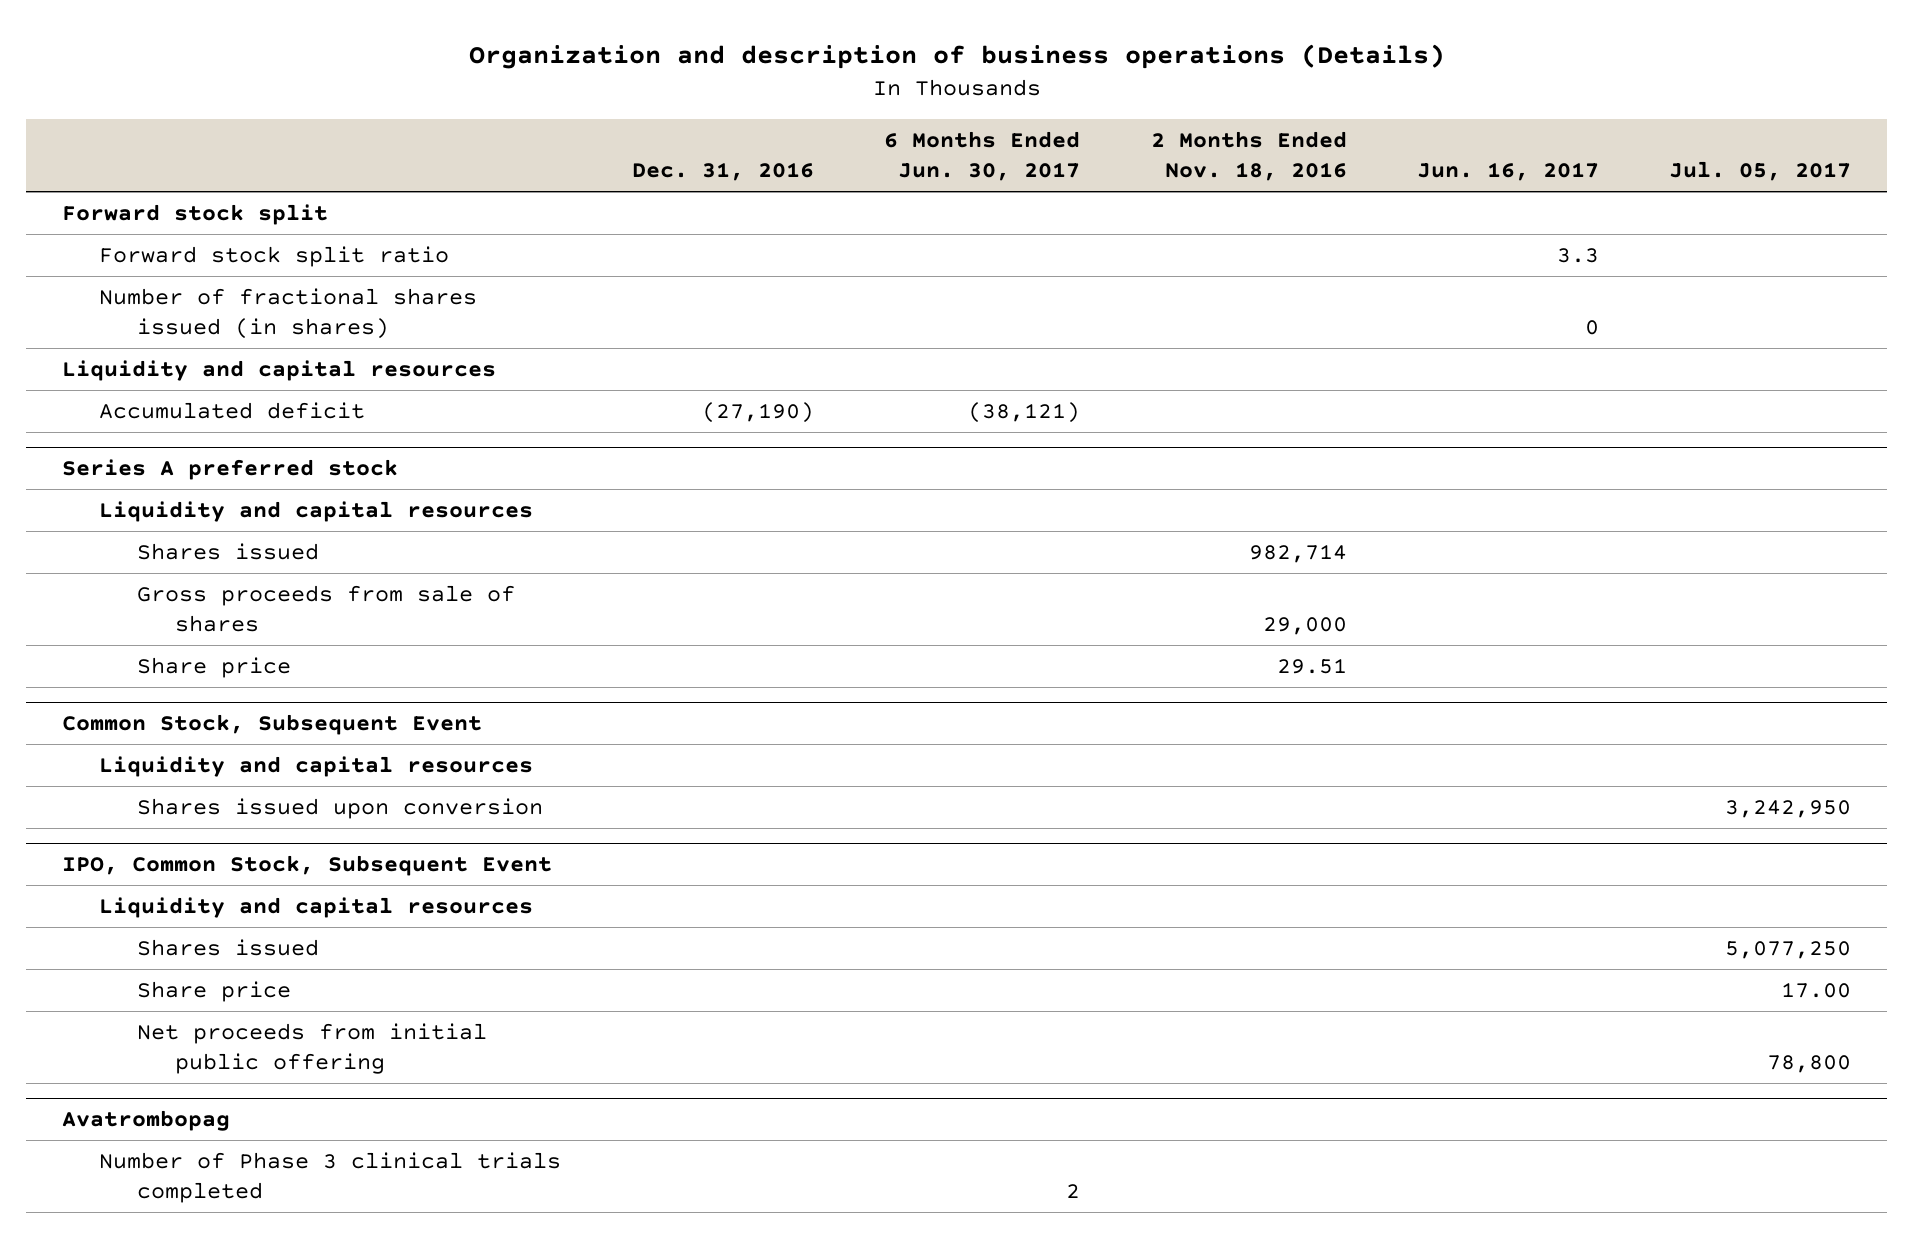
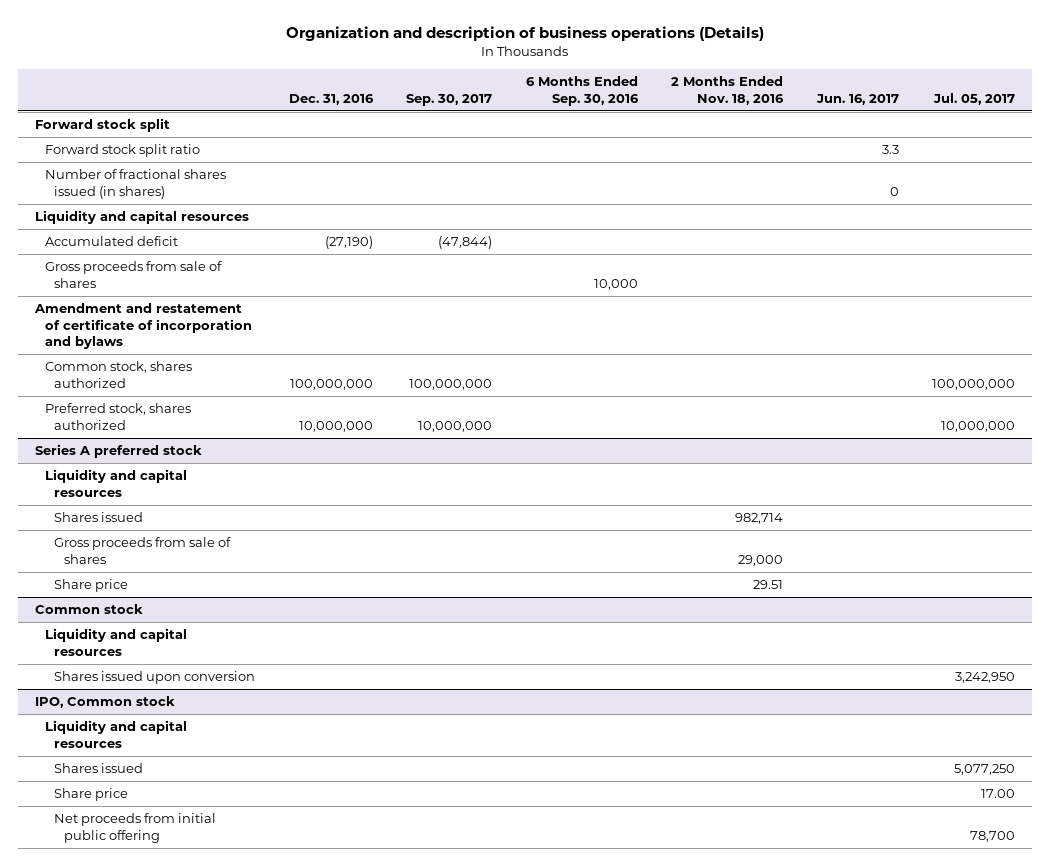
- | Dec. 31, 2016 | 6 Months Ended Jun. 30, 2017 | 2 Months Ended Nov. 18, 2016 | Jun. 16, 2017 | Jul. 05, 2017
+ | Dec. 31, 2016 | Sep. 30, 2017 | 6 Months Ended Sep. 30, 2016 | 2 Months Ended Nov. 18, 2016 | Jun. 16, 2017 | Jul. 05, 2017
+ Gross proceeds from sale of shares | | | 10,000 | | |
+ Amendment and restatement of certificate of incorporation and bylaws
+ Common stock, shares authorized | 100,000,000 | 100,000,000 | | | | 100,000,000
+ Preferred stock, shares authorized | 10,000,000 | 10,000,000 | | | | 10,000,000
- Common Stock, Subsequent Event
+ Common stock
- IPO, Common Stock, Subsequent Event
+ IPO, Common stock
- Net proceeds from initial public offering | | | | | 78,800
- Avatrombopag
- Number of Phase 3 clinical trials completed | | 2 | | |
+ Net proceeds from initial public offering | | | | | | 78,700

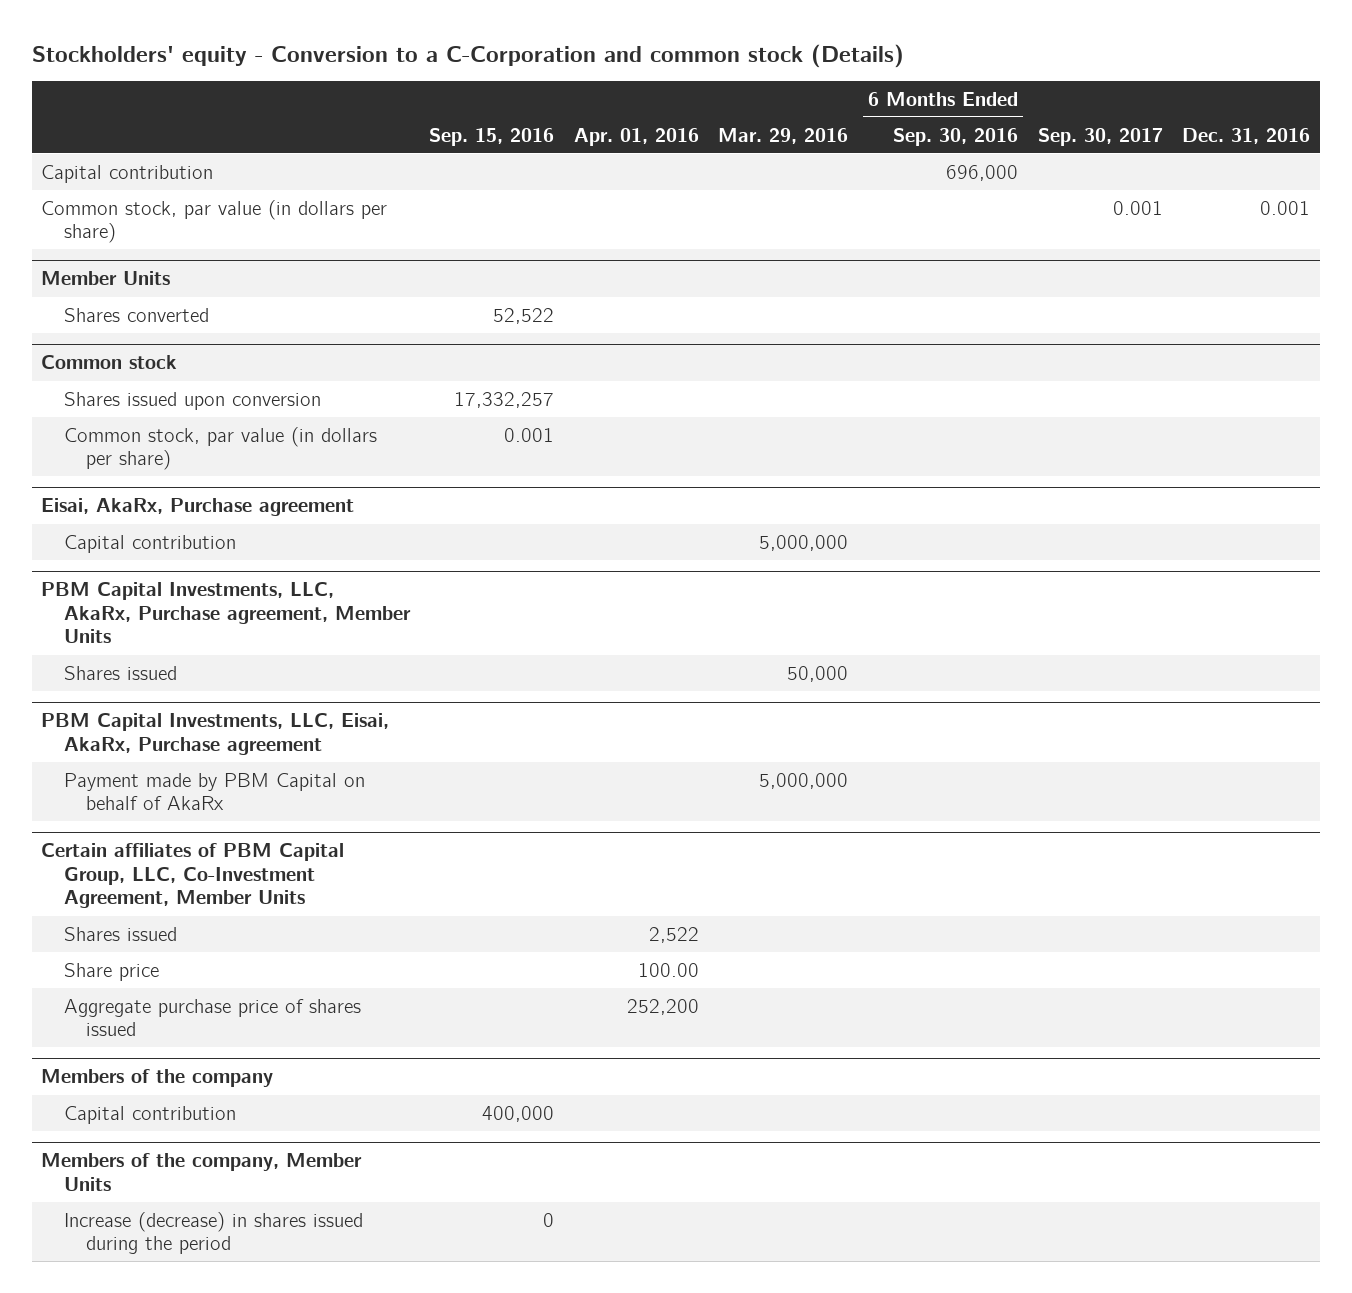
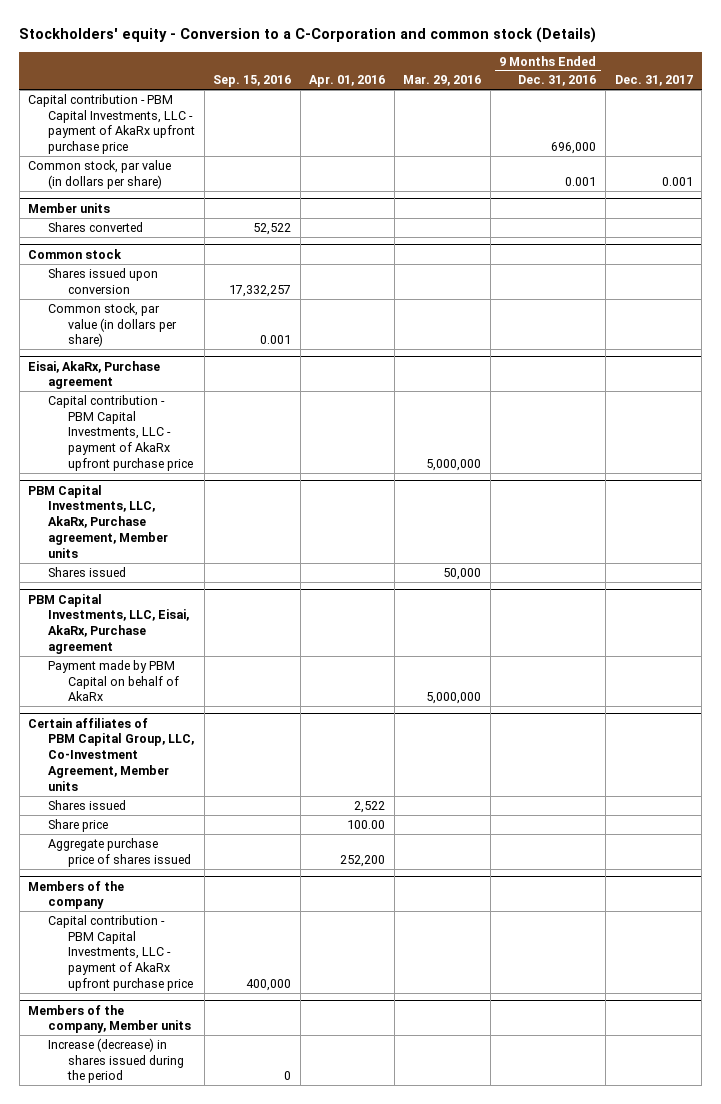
- | Sep. 15, 2016 | Apr. 01, 2016 | Mar. 29, 2016 | 6 Months Ended Sep. 30, 2016 | Sep. 30, 2017 | Dec. 31, 2016
+ | Sep. 15, 2016 | Apr. 01, 2016 | Mar. 29, 2016 | 9 Months Ended Dec. 31, 2016 | Dec. 31, 2017
- Capital contribution | | | | 696,000 | |
+ Capital contribution - PBM Capital Investments, LLC - payment of AkaRx upfront purchase price | | | | 696,000 |
- Member Units
+ Member units
@ Eisai, AkaRx, Purchase agreement
- Capital contribution | | | 5,000,000 | | |
- PBM Capital Investments, LLC, AkaRx, Purchase agreement, Member Units
@ Eisai, AkaRx, Purchase agreement
+ Capital contribution - PBM Capital Investments, LLC - payment of AkaRx upfront purchase price | | | 5,000,000 | |
+ PBM Capital Investments, LLC, AkaRx, Purchase agreement, Member units
- Certain affiliates of PBM Capital Group, LLC, Co-Investment Agreement, Member Units
+ Certain affiliates of PBM Capital Group, LLC, Co-Investment Agreement, Member units
@ Members of the company
- Capital contribution | 400,000 | | | | |
- Members of the company, Member Units
@ Members of the company
+ Capital contribution - PBM Capital Investments, LLC - payment of AkaRx upfront purchase price | 400,000 | | | |
+ Members of the company, Member units

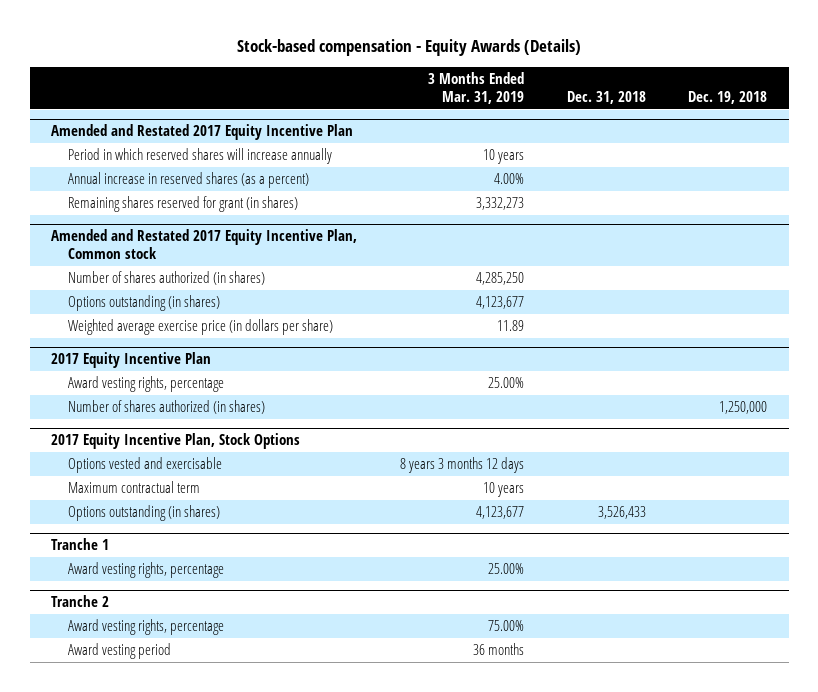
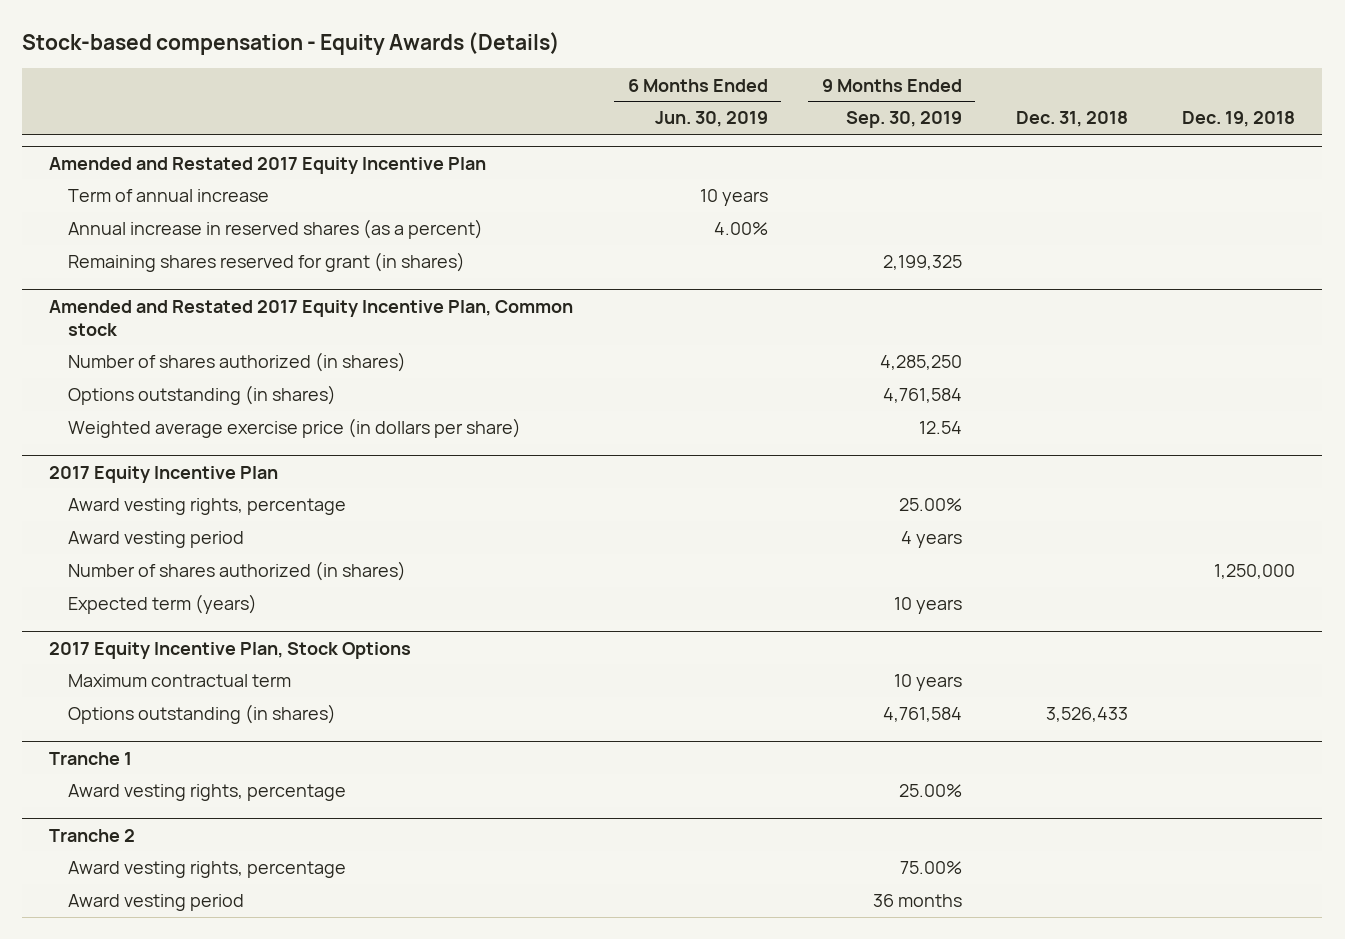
- | 3 Months Ended Mar. 31, 2019 | Dec. 31, 2018 | Dec. 19, 2018
+ | 6 Months Ended Jun. 30, 2019 | 9 Months Ended Sep. 30, 2019 | Dec. 31, 2018 | Dec. 19, 2018
@ Amended and Restated 2017 Equity Incentive Plan
- Period in which reserved shares will increase annually | 10 years | |
+ Term of annual increase | 10 years | | |
@ 2017 Equity Incentive Plan
+ Award vesting period | | 4 years | |
+ Expected term (years) | | 10 years | |
@ 2017 Equity Incentive Plan, Stock Options
- Options vested and exercisable | 8 years 3 months 12 days | |

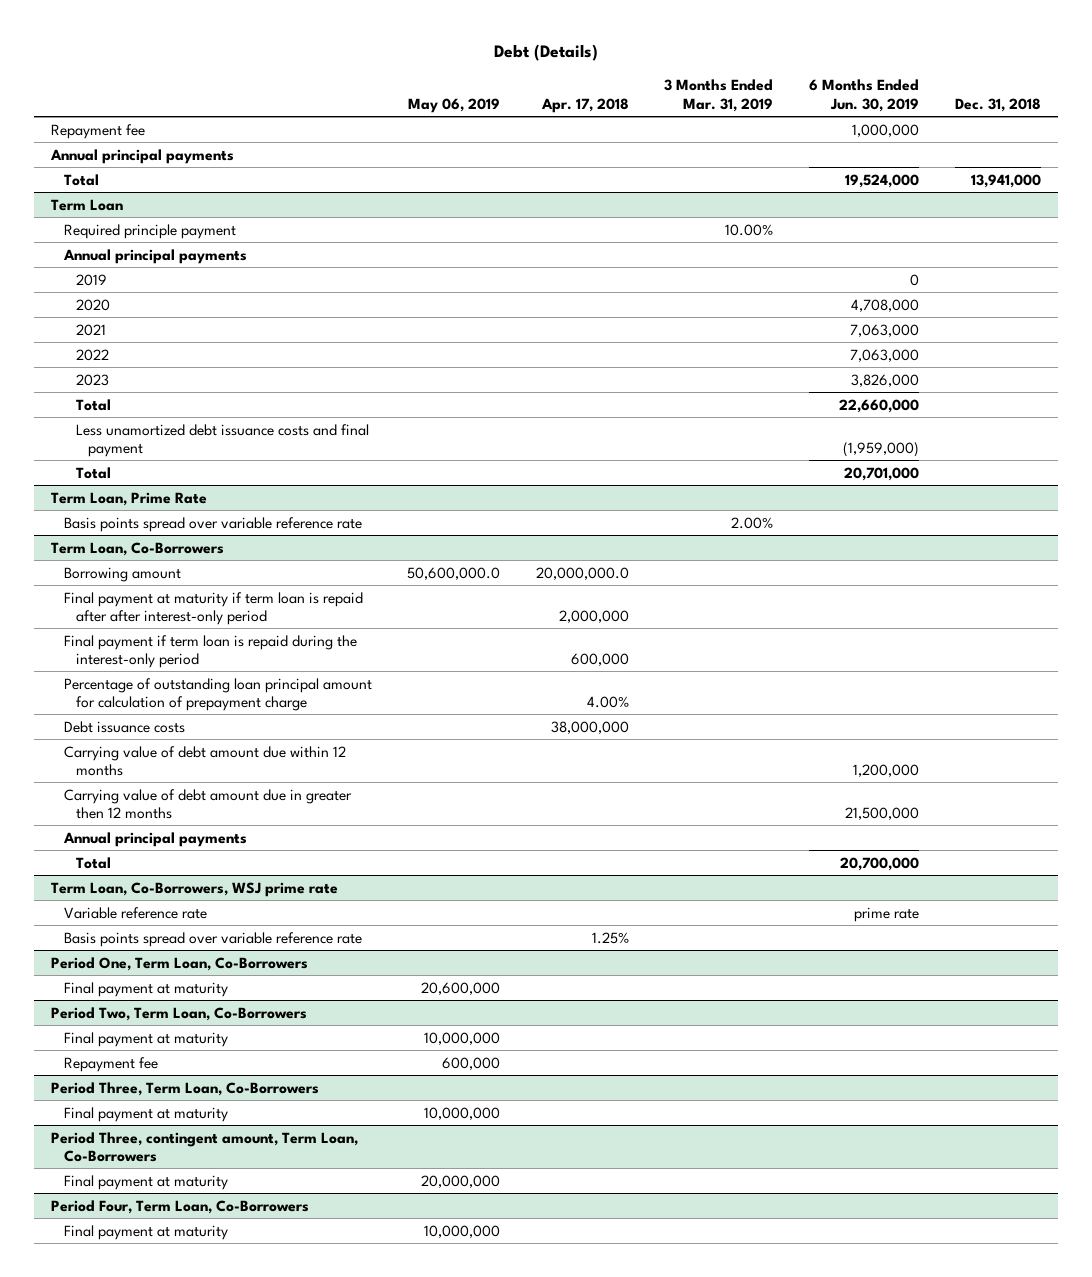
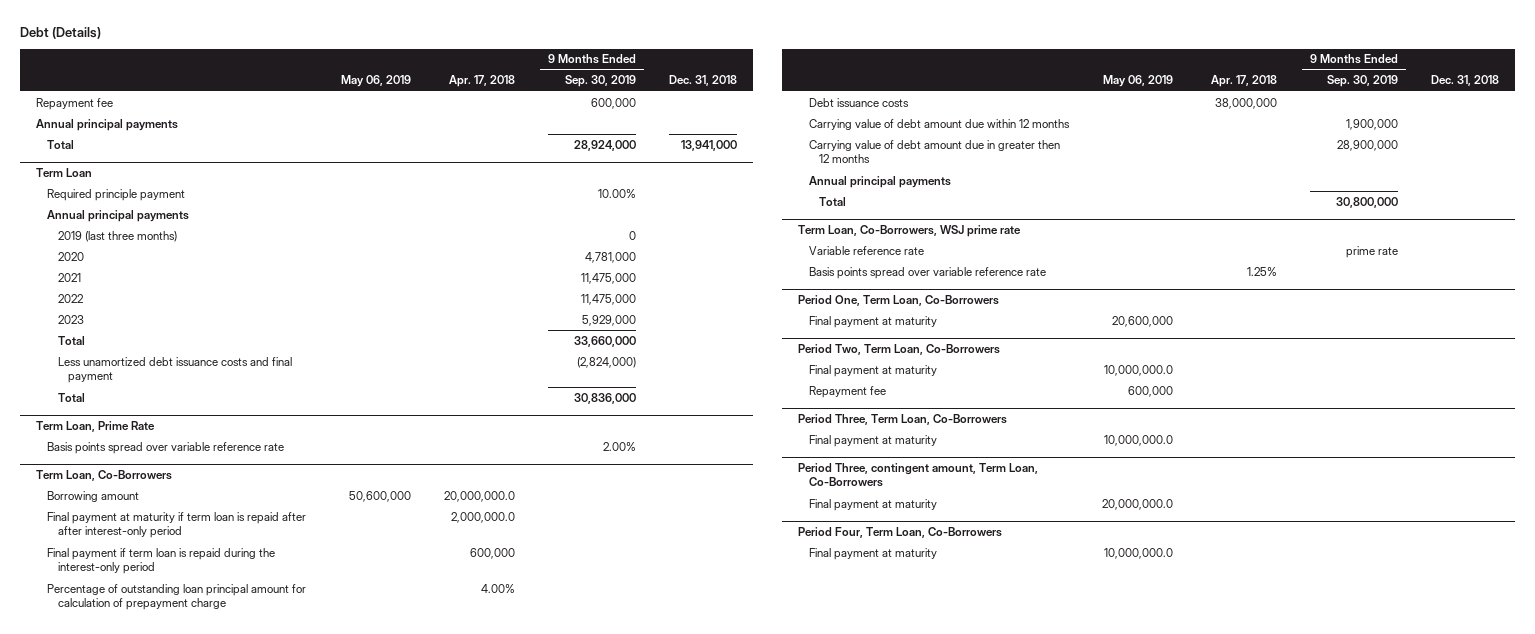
- | May 06, 2019 | Apr. 17, 2018 | 3 Months Ended Mar. 31, 2019 | 6 Months Ended Jun. 30, 2019 | Dec. 31, 2018
+ | May 06, 2019 | Apr. 17, 2018 | 9 Months Ended Sep. 30, 2019 | Dec. 31, 2018
@ Term Loan
- 2019 | | | | 0 |
+ 2019 (last three months) | | | 0 |
@ Term Loan, Co-Borrowers
- Borrowing amount | 50,600,000.0 | 20,000,000.0 | | |
- Final payment at maturity if term loan is repaid after after interest-only period | | 2,000,000 | | |
+ Borrowing amount | 50,600,000 | 20,000,000.0 | |
+ Final payment at maturity if term loan is repaid after after interest-only period | | 2,000,000.0 | |
@ Period Two, Term Loan, Co-Borrowers
- Final payment at maturity | 10,000,000 | | | |
+ Final payment at maturity | 10,000,000.0 | | |
@ Period Three, Term Loan, Co-Borrowers
- Final payment at maturity | 10,000,000 | | | |
+ Final payment at maturity | 10,000,000.0 | | |
@ Period Three, contingent amount, Term Loan, Co-Borrowers
- Final payment at maturity | 20,000,000 | | | |
+ Final payment at maturity | 20,000,000.0 | | |
@ Period Four, Term Loan, Co-Borrowers
- Final payment at maturity | 10,000,000 | | | |
+ Final payment at maturity | 10,000,000.0 | | |

